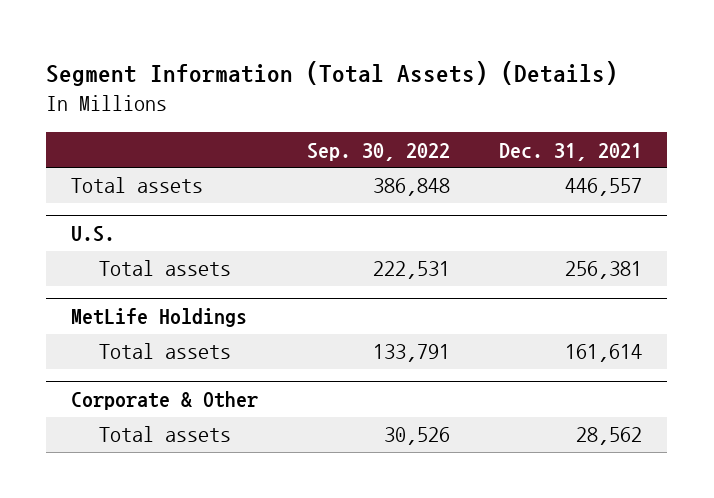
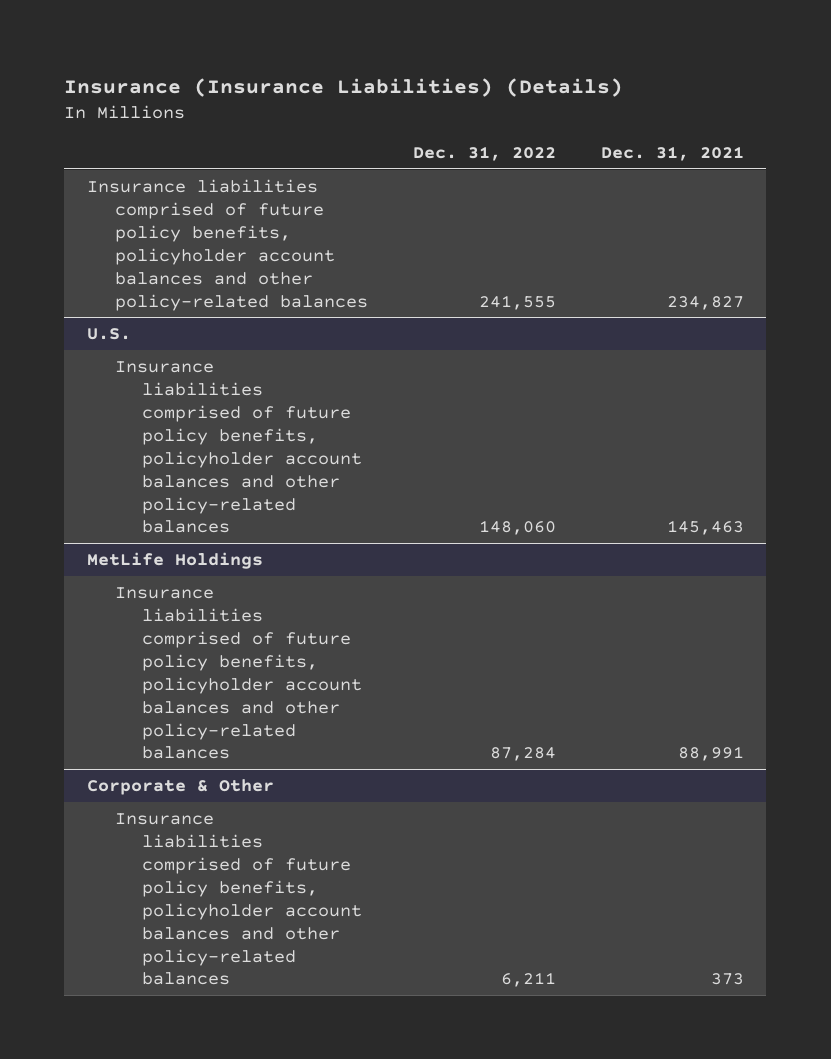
- Segment Information (Total Assets) (Details)
+ Insurance (Insurance Liabilities) (Details)
- | Sep. 30, 2022 | Dec. 31, 2021
+ | Dec. 31, 2022 | Dec. 31, 2021
- Total assets | 386,848 | 446,557
+ Insurance liabilities comprised of future policy benefits, policyholder account balances and other policy-related balances | 241,555 | 234,827
@ U.S.
- Total assets | 222,531 | 256,381
+ Insurance liabilities comprised of future policy benefits, policyholder account balances and other policy-related balances | 148,060 | 145,463
@ MetLife Holdings
- Total assets | 133,791 | 161,614
+ Insurance liabilities comprised of future policy benefits, policyholder account balances and other policy-related balances | 87,284 | 88,991
@ Corporate & Other
- Total assets | 30,526 | 28,562
+ Insurance liabilities comprised of future policy benefits, policyholder account balances and other policy-related balances | 6,211 | 373

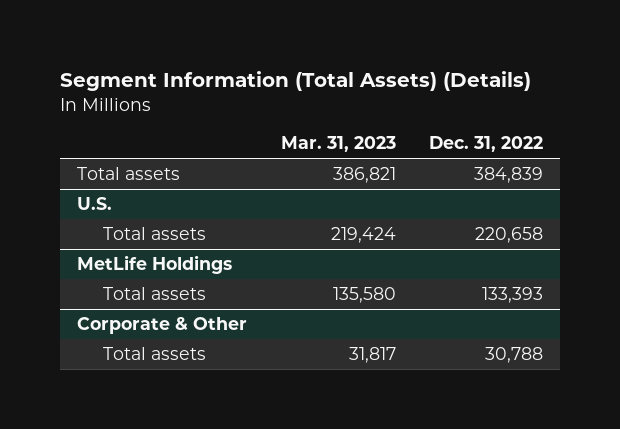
- Insurance (Insurance Liabilities) (Details)
+ Segment Information (Total Assets) (Details)
- | Dec. 31, 2022 | Dec. 31, 2021
+ | Mar. 31, 2023 | Dec. 31, 2022
- Insurance liabilities comprised of future policy benefits, policyholder account balances and other policy-related balances | 241,555 | 234,827
+ Total assets | 386,821 | 384,839
@ U.S.
- Insurance liabilities comprised of future policy benefits, policyholder account balances and other policy-related balances | 148,060 | 145,463
+ Total assets | 219,424 | 220,658
@ MetLife Holdings
- Insurance liabilities comprised of future policy benefits, policyholder account balances and other policy-related balances | 87,284 | 88,991
+ Total assets | 135,580 | 133,393
@ Corporate & Other
- Insurance liabilities comprised of future policy benefits, policyholder account balances and other policy-related balances | 6,211 | 373
+ Total assets | 31,817 | 30,788

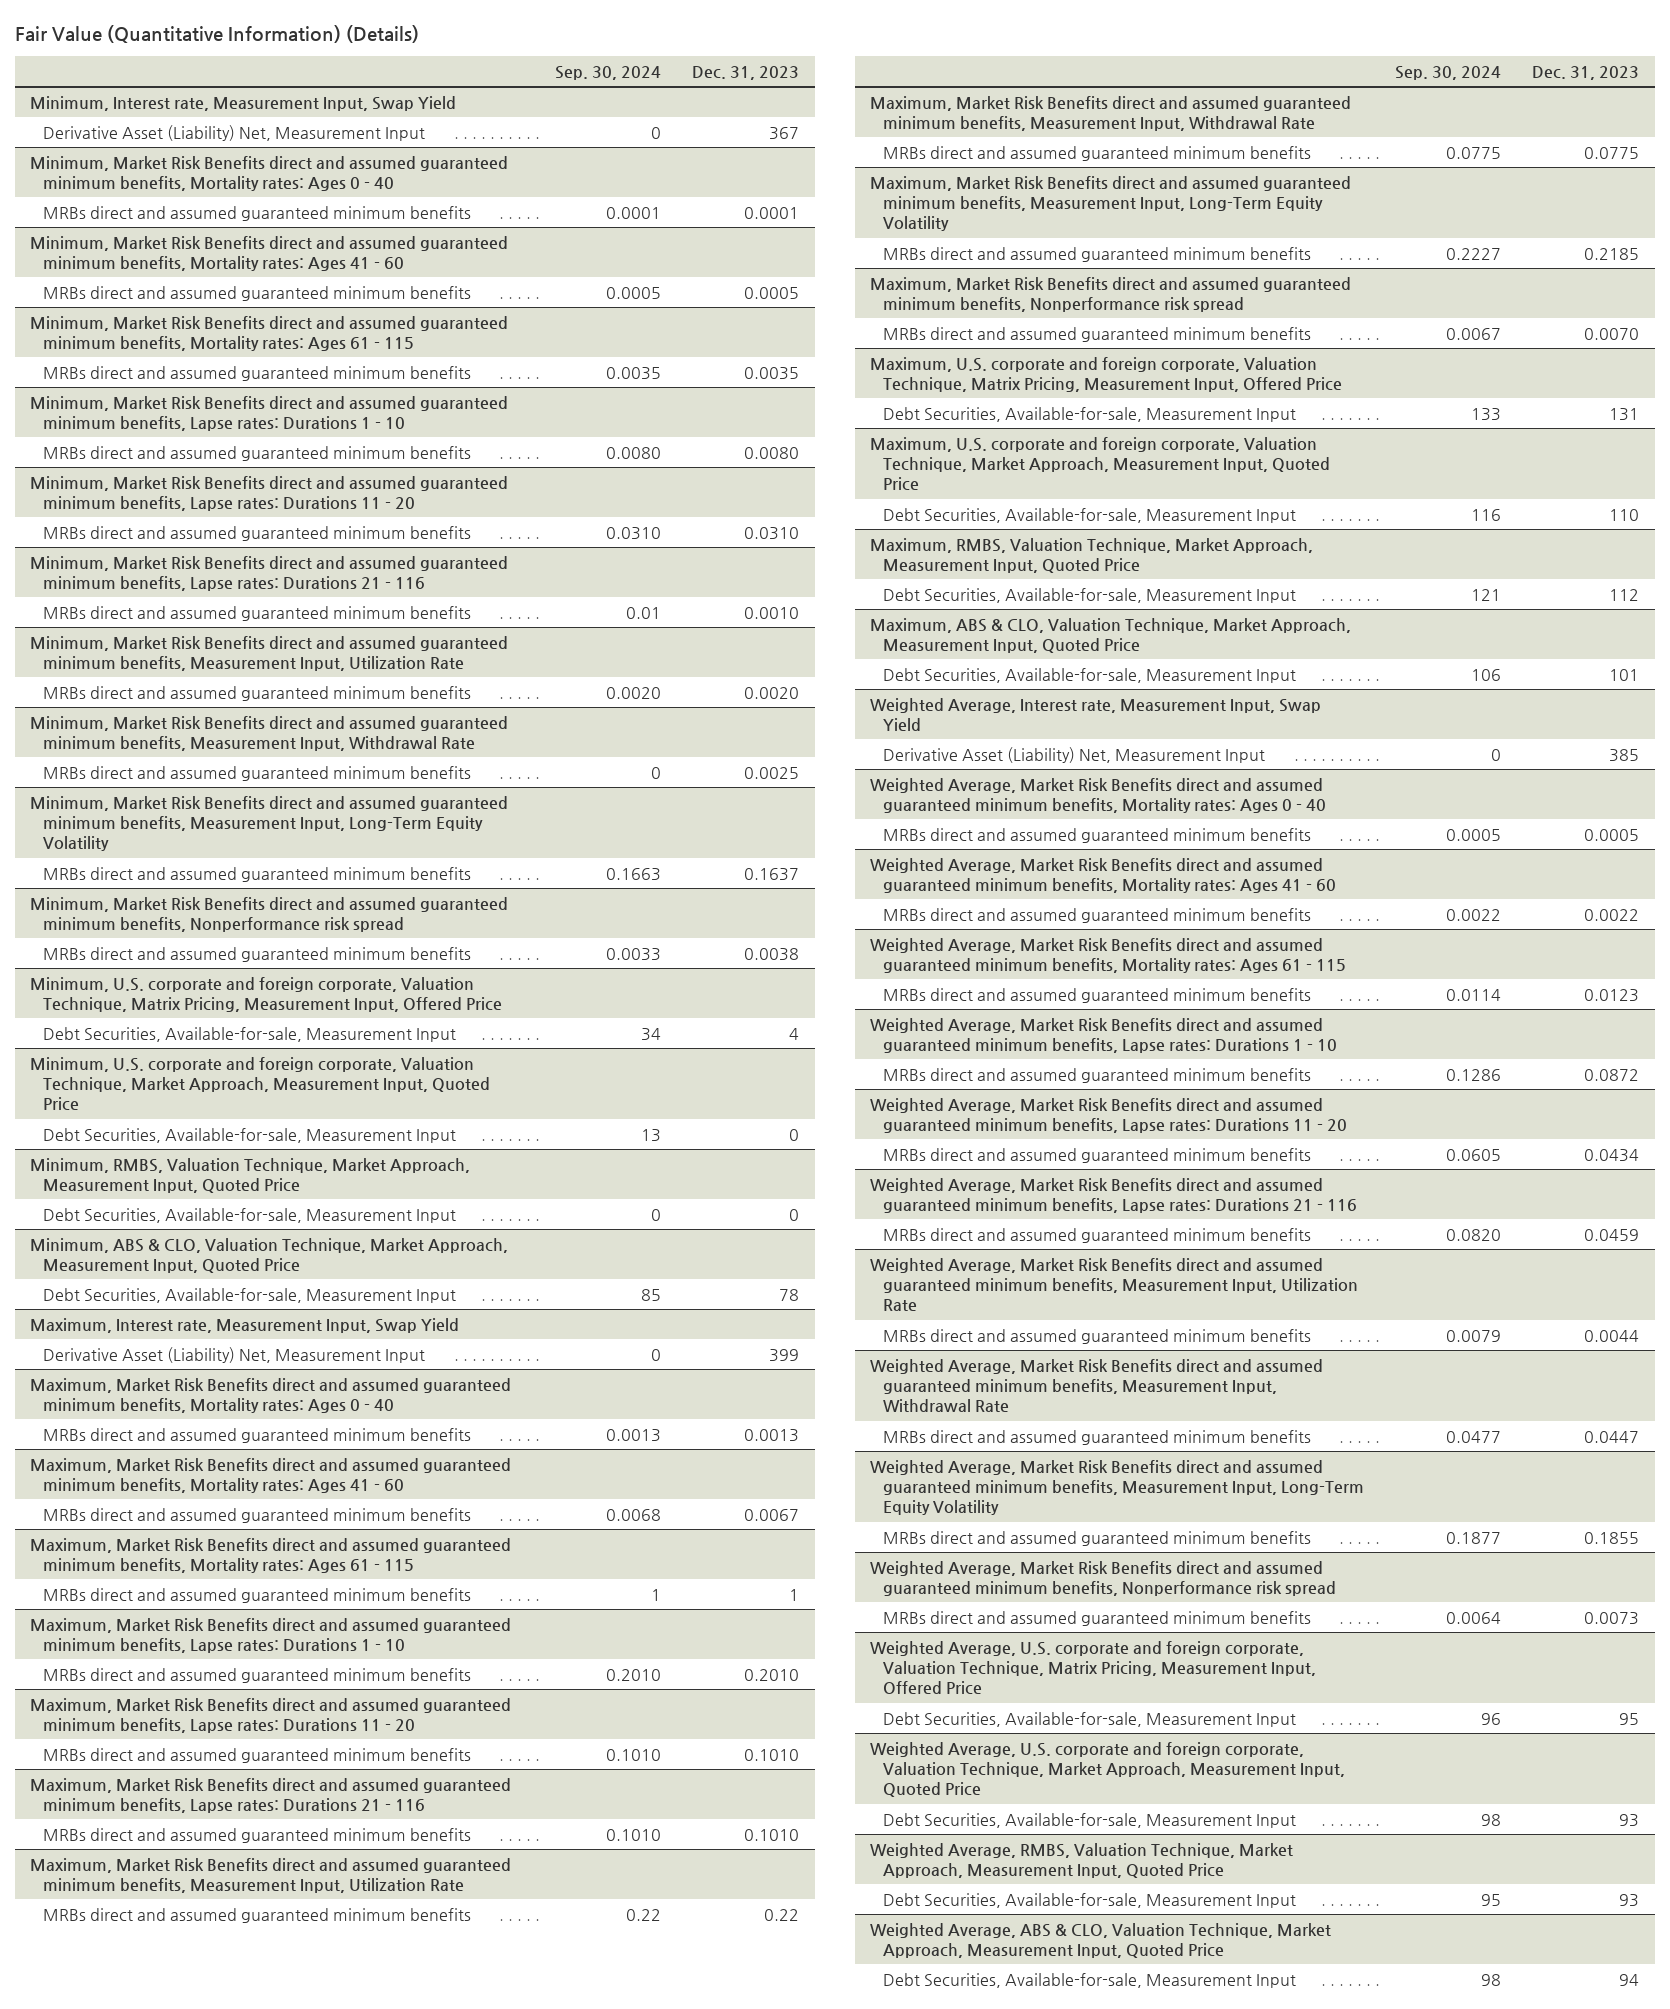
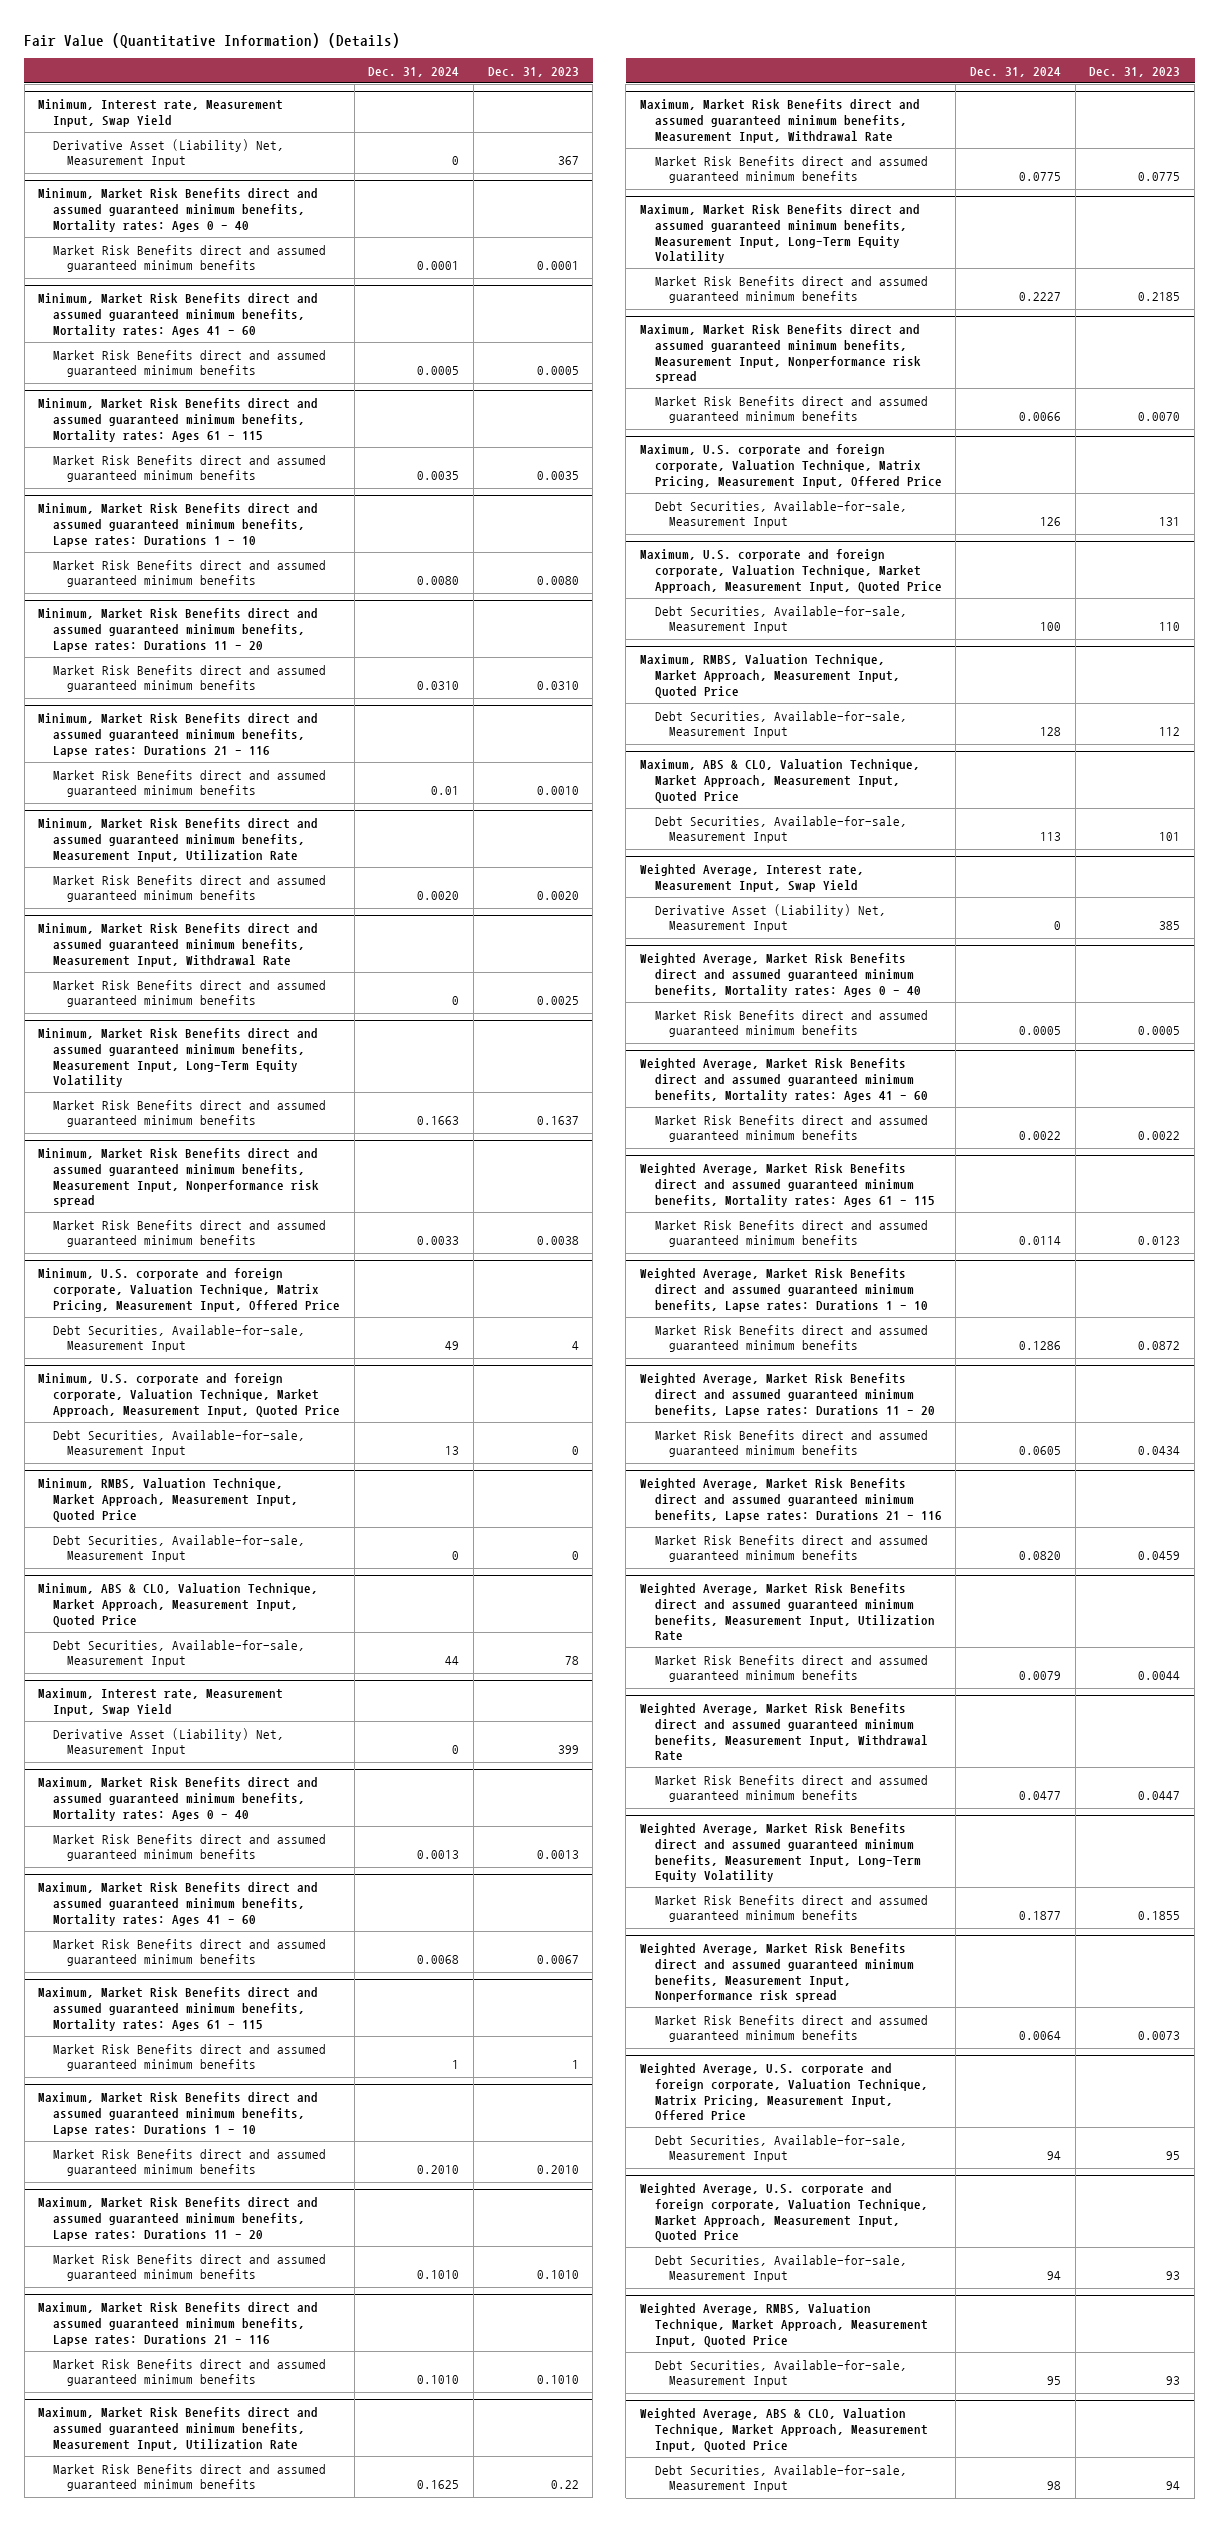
- | Sep. 30, 2024 | Dec. 31, 2023
+ | Dec. 31, 2024 | Dec. 31, 2023
@ Minimum, Market Risk Benefits direct and assumed guaranteed minimum benefits, Mortality rates: Ages 0 - 40
- MRBs direct and assumed guaranteed minimum benefits | 0.0001 | 0.0001
+ Market Risk Benefits direct and assumed guaranteed minimum benefits | 0.0001 | 0.0001
@ Minimum, Market Risk Benefits direct and assumed guaranteed minimum benefits, Mortality rates: Ages 41 - 60
- MRBs direct and assumed guaranteed minimum benefits | 0.0005 | 0.0005
+ Market Risk Benefits direct and assumed guaranteed minimum benefits | 0.0005 | 0.0005
@ Minimum, Market Risk Benefits direct and assumed guaranteed minimum benefits, Mortality rates: Ages 61 - 115
- MRBs direct and assumed guaranteed minimum benefits | 0.0035 | 0.0035
+ Market Risk Benefits direct and assumed guaranteed minimum benefits | 0.0035 | 0.0035
@ Minimum, Market Risk Benefits direct and assumed guaranteed minimum benefits, Lapse rates: Durations 1 - 10
- MRBs direct and assumed guaranteed minimum benefits | 0.0080 | 0.0080
+ Market Risk Benefits direct and assumed guaranteed minimum benefits | 0.0080 | 0.0080
@ Minimum, Market Risk Benefits direct and assumed guaranteed minimum benefits, Lapse rates: Durations 11 - 20
- MRBs direct and assumed guaranteed minimum benefits | 0.0310 | 0.0310
+ Market Risk Benefits direct and assumed guaranteed minimum benefits | 0.0310 | 0.0310
@ Minimum, Market Risk Benefits direct and assumed guaranteed minimum benefits, Lapse rates: Durations 21 - 116
- MRBs direct and assumed guaranteed minimum benefits | 0.01 | 0.0010
+ Market Risk Benefits direct and assumed guaranteed minimum benefits | 0.01 | 0.0010
@ Minimum, Market Risk Benefits direct and assumed guaranteed minimum benefits, Measurement Input, Utilization Rate
- MRBs direct and assumed guaranteed minimum benefits | 0.0020 | 0.0020
+ Market Risk Benefits direct and assumed guaranteed minimum benefits | 0.0020 | 0.0020
@ Minimum, Market Risk Benefits direct and assumed guaranteed minimum benefits, Measurement Input, Withdrawal Rate
- MRBs direct and assumed guaranteed minimum benefits | 0 | 0.0025
+ Market Risk Benefits direct and assumed guaranteed minimum benefits | 0 | 0.0025
@ Minimum, Market Risk Benefits direct and assumed guaranteed minimum benefits, Measurement Input, Long-Term Equity Volatility
- MRBs direct and assumed guaranteed minimum benefits | 0.1663 | 0.1637
- Minimum, Market Risk Benefits direct and assumed guaranteed minimum benefits, Nonperformance risk spread
- MRBs direct and assumed guaranteed minimum benefits | 0.0033 | 0.0038
@ Minimum, Market Risk Benefits direct and assumed guaranteed minimum benefits, Measurement Input, Long-Term Equity Volatility
+ Market Risk Benefits direct and assumed guaranteed minimum benefits | 0.1663 | 0.1637
+ Minimum, Market Risk Benefits direct and assumed guaranteed minimum benefits, Measurement Input, Nonperformance risk spread
+ Market Risk Benefits direct and assumed guaranteed minimum benefits | 0.0033 | 0.0038
@ Maximum, Market Risk Benefits direct and assumed guaranteed minimum benefits, Mortality rates: Ages 0 - 40
- MRBs direct and assumed guaranteed minimum benefits | 0.0013 | 0.0013
+ Market Risk Benefits direct and assumed guaranteed minimum benefits | 0.0013 | 0.0013
@ Maximum, Market Risk Benefits direct and assumed guaranteed minimum benefits, Mortality rates: Ages 41 - 60
- MRBs direct and assumed guaranteed minimum benefits | 0.0068 | 0.0067
+ Market Risk Benefits direct and assumed guaranteed minimum benefits | 0.0068 | 0.0067
@ Maximum, Market Risk Benefits direct and assumed guaranteed minimum benefits, Mortality rates: Ages 61 - 115
- MRBs direct and assumed guaranteed minimum benefits | 1 | 1
+ Market Risk Benefits direct and assumed guaranteed minimum benefits | 1 | 1
@ Maximum, Market Risk Benefits direct and assumed guaranteed minimum benefits, Lapse rates: Durations 1 - 10
- MRBs direct and assumed guaranteed minimum benefits | 0.2010 | 0.2010
+ Market Risk Benefits direct and assumed guaranteed minimum benefits | 0.2010 | 0.2010
@ Maximum, Market Risk Benefits direct and assumed guaranteed minimum benefits, Lapse rates: Durations 11 - 20
- MRBs direct and assumed guaranteed minimum benefits | 0.1010 | 0.1010
+ Market Risk Benefits direct and assumed guaranteed minimum benefits | 0.1010 | 0.1010
@ Maximum, Market Risk Benefits direct and assumed guaranteed minimum benefits, Lapse rates: Durations 21 - 116
- MRBs direct and assumed guaranteed minimum benefits | 0.1010 | 0.1010
+ Market Risk Benefits direct and assumed guaranteed minimum benefits | 0.1010 | 0.1010
@ Maximum, Market Risk Benefits direct and assumed guaranteed minimum benefits, Measurement Input, Utilization Rate
- MRBs direct and assumed guaranteed minimum benefits | 0.22 | 0.22
+ Market Risk Benefits direct and assumed guaranteed minimum benefits | 0.1625 | 0.22
@ Maximum, Market Risk Benefits direct and assumed guaranteed minimum benefits, Measurement Input, Withdrawal Rate
- MRBs direct and assumed guaranteed minimum benefits | 0.0775 | 0.0775
+ Market Risk Benefits direct and assumed guaranteed minimum benefits | 0.0775 | 0.0775
@ Maximum, Market Risk Benefits direct and assumed guaranteed minimum benefits, Measurement Input, Long-Term Equity Volatility
- MRBs direct and assumed guaranteed minimum benefits | 0.2227 | 0.2185
- Maximum, Market Risk Benefits direct and assumed guaranteed minimum benefits, Nonperformance risk spread
- MRBs direct and assumed guaranteed minimum benefits | 0.0067 | 0.0070
@ Maximum, Market Risk Benefits direct and assumed guaranteed minimum benefits, Measurement Input, Long-Term Equity Volatility
+ Market Risk Benefits direct and assumed guaranteed minimum benefits | 0.2227 | 0.2185
+ Maximum, Market Risk Benefits direct and assumed guaranteed minimum benefits, Measurement Input, Nonperformance risk spread
+ Market Risk Benefits direct and assumed guaranteed minimum benefits | 0.0066 | 0.0070
@ Weighted Average, Market Risk Benefits direct and assumed guaranteed minimum benefits, Mortality rates: Ages 0 - 40
- MRBs direct and assumed guaranteed minimum benefits | 0.0005 | 0.0005
+ Market Risk Benefits direct and assumed guaranteed minimum benefits | 0.0005 | 0.0005
@ Weighted Average, Market Risk Benefits direct and assumed guaranteed minimum benefits, Mortality rates: Ages 41 - 60
- MRBs direct and assumed guaranteed minimum benefits | 0.0022 | 0.0022
+ Market Risk Benefits direct and assumed guaranteed minimum benefits | 0.0022 | 0.0022
@ Weighted Average, Market Risk Benefits direct and assumed guaranteed minimum benefits, Mortality rates: Ages 61 - 115
- MRBs direct and assumed guaranteed minimum benefits | 0.0114 | 0.0123
+ Market Risk Benefits direct and assumed guaranteed minimum benefits | 0.0114 | 0.0123
@ Weighted Average, Market Risk Benefits direct and assumed guaranteed minimum benefits, Lapse rates: Durations 1 - 10
- MRBs direct and assumed guaranteed minimum benefits | 0.1286 | 0.0872
+ Market Risk Benefits direct and assumed guaranteed minimum benefits | 0.1286 | 0.0872
@ Weighted Average, Market Risk Benefits direct and assumed guaranteed minimum benefits, Lapse rates: Durations 11 - 20
- MRBs direct and assumed guaranteed minimum benefits | 0.0605 | 0.0434
+ Market Risk Benefits direct and assumed guaranteed minimum benefits | 0.0605 | 0.0434
@ Weighted Average, Market Risk Benefits direct and assumed guaranteed minimum benefits, Lapse rates: Durations 21 - 116
- MRBs direct and assumed guaranteed minimum benefits | 0.0820 | 0.0459
+ Market Risk Benefits direct and assumed guaranteed minimum benefits | 0.0820 | 0.0459
@ Weighted Average, Market Risk Benefits direct and assumed guaranteed minimum benefits, Measurement Input, Utilization Rate
- MRBs direct and assumed guaranteed minimum benefits | 0.0079 | 0.0044
+ Market Risk Benefits direct and assumed guaranteed minimum benefits | 0.0079 | 0.0044
@ Weighted Average, Market Risk Benefits direct and assumed guaranteed minimum benefits, Measurement Input, Withdrawal Rate
- MRBs direct and assumed guaranteed minimum benefits | 0.0477 | 0.0447
+ Market Risk Benefits direct and assumed guaranteed minimum benefits | 0.0477 | 0.0447
@ Weighted Average, Market Risk Benefits direct and assumed guaranteed minimum benefits, Measurement Input, Long-Term Equity Volatility
- MRBs direct and assumed guaranteed minimum benefits | 0.1877 | 0.1855
- Weighted Average, Market Risk Benefits direct and assumed guaranteed minimum benefits, Nonperformance risk spread
- MRBs direct and assumed guaranteed minimum benefits | 0.0064 | 0.0073
@ Weighted Average, Market Risk Benefits direct and assumed guaranteed minimum benefits, Measurement Input, Long-Term Equity Volatility
+ Market Risk Benefits direct and assumed guaranteed minimum benefits | 0.1877 | 0.1855
+ Weighted Average, Market Risk Benefits direct and assumed guaranteed minimum benefits, Measurement Input, Nonperformance risk spread
+ Market Risk Benefits direct and assumed guaranteed minimum benefits | 0.0064 | 0.0073

